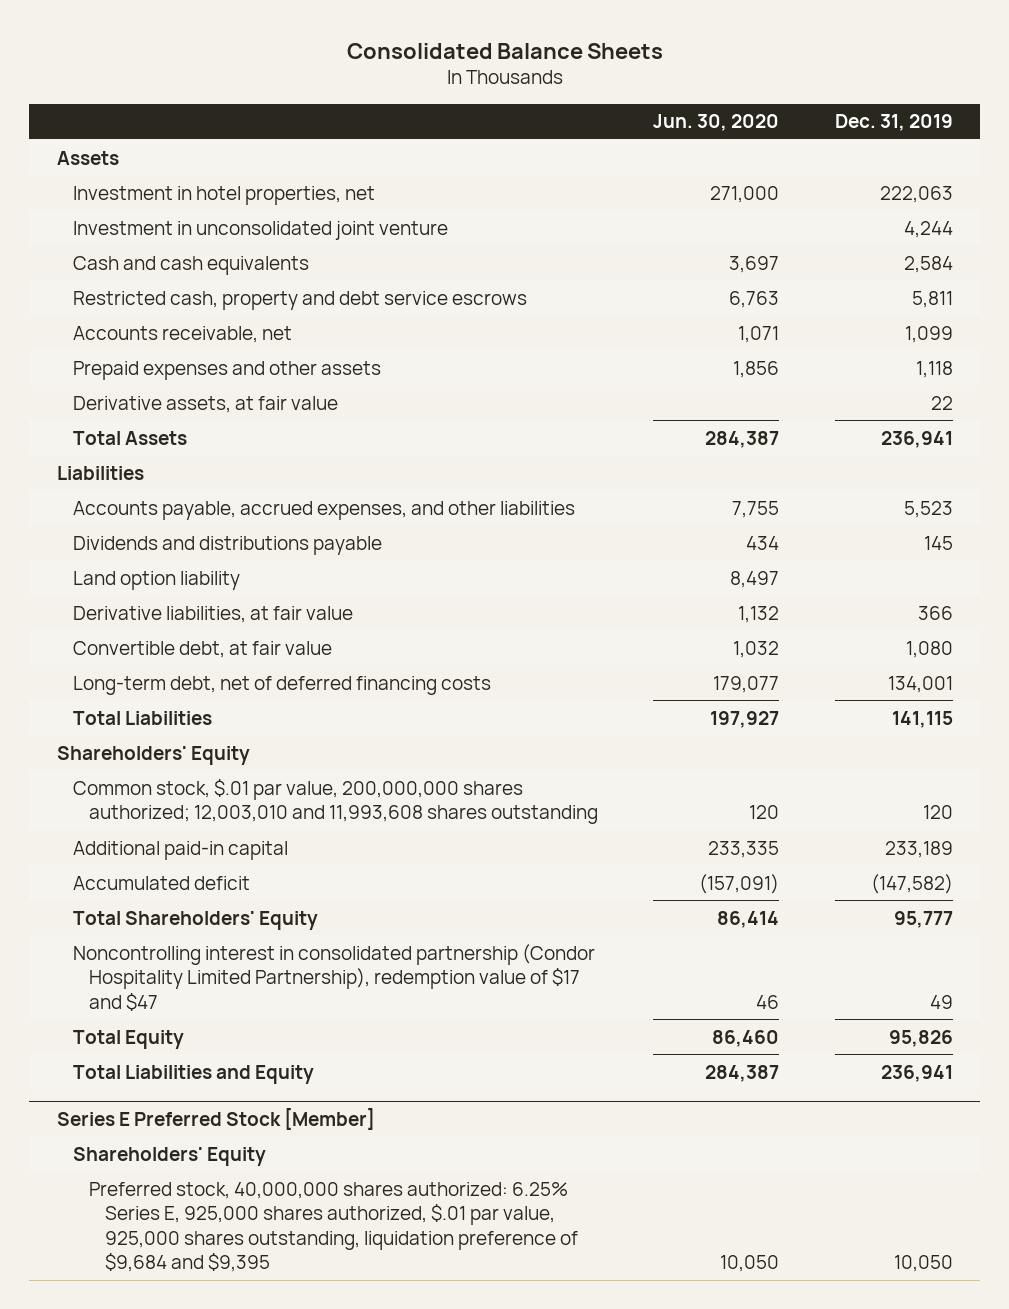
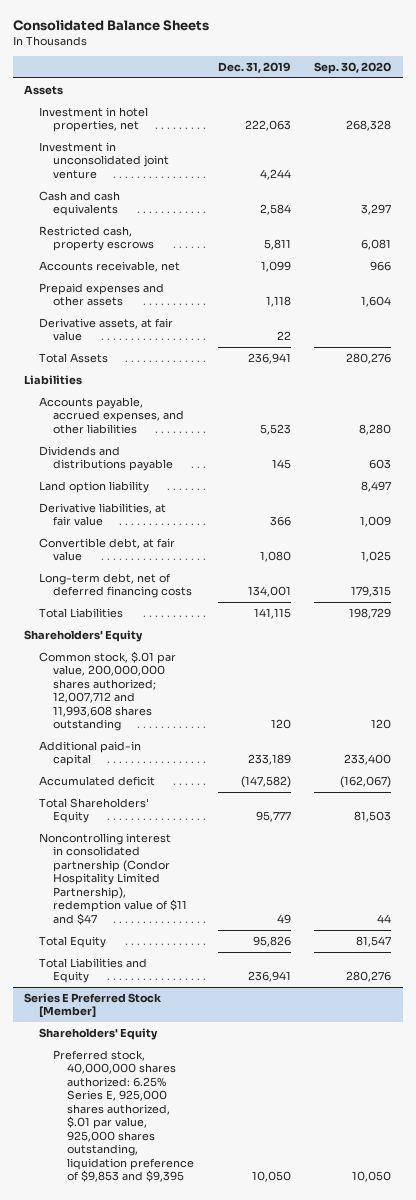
- | Jun. 30, 2020 | Dec. 31, 2019
+ | Dec. 31, 2019 | Sep. 30, 2020
- Restricted cash, property and debt service escrows | 6,763 | 5,811
+ Restricted cash, property escrows | 5,811 | 6,081
- Common stock, $.01 par value, 200,000,000 shares authorized; 12,003,010 and 11,993,608 shares outstanding | 120 | 120
+ Common stock, $.01 par value, 200,000,000 shares authorized; 12,007,712 and 11,993,608 shares outstanding | 120 | 120
- Noncontrolling interest in consolidated partnership (Condor Hospitality Limited Partnership), redemption value of $17 and $47 | 46 | 49
+ Noncontrolling interest in consolidated partnership (Condor Hospitality Limited Partnership), redemption value of $11 and $47 | 49 | 44
@ Series E Preferred Stock [Member]
- Preferred stock, 40,000,000 shares authorized: 6.25% Series E, 925,000 shares authorized, $.01 par value, 925,000 shares outstanding, liquidation preference of $9,684 and $9,395 | 10,050 | 10,050
+ Preferred stock, 40,000,000 shares authorized: 6.25% Series E, 925,000 shares authorized, $.01 par value, 925,000 shares outstanding, liquidation preference of $9,853 and $9,395 | 10,050 | 10,050

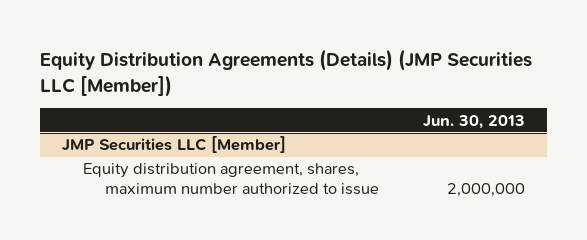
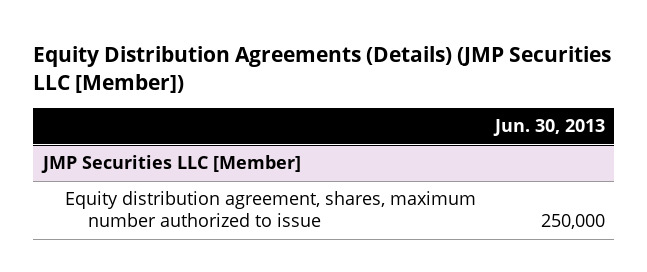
@ JMP Securities LLC [Member]
- Equity distribution agreement, shares, maximum number authorized to issue | 2,000,000
+ Equity distribution agreement, shares, maximum number authorized to issue | 250,000

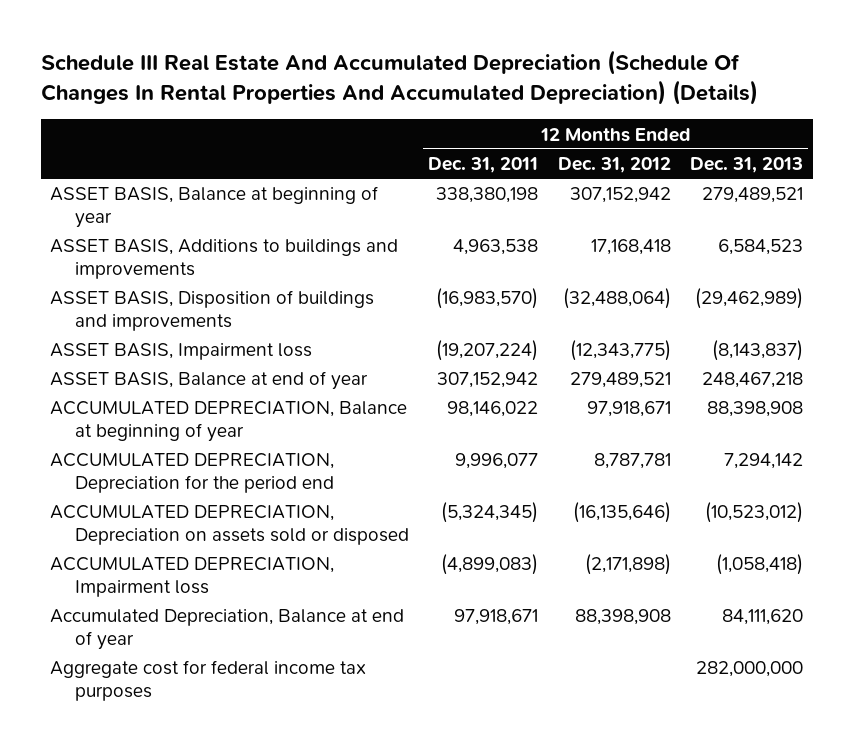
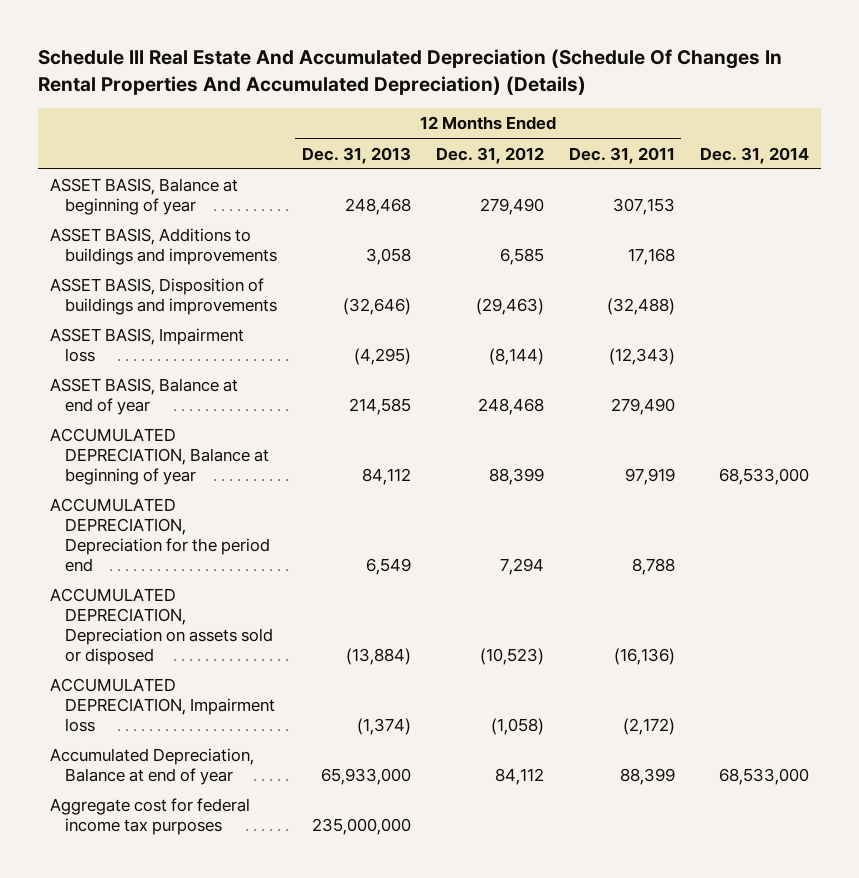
- | 12 Months Ended Dec. 31, 2011 | 12 Months Ended Dec. 31, 2012 | 12 Months Ended Dec. 31, 2013
+ | 12 Months Ended Dec. 31, 2013 | 12 Months Ended Dec. 31, 2012 | 12 Months Ended Dec. 31, 2011 | Dec. 31, 2014
- ASSET BASIS, Balance at beginning of year | 338,380,198 | 307,152,942 | 279,489,521
- ASSET BASIS, Additions to buildings and improvements | 4,963,538 | 17,168,418 | 6,584,523
- ASSET BASIS, Disposition of buildings and improvements | (16,983,570) | (32,488,064) | (29,462,989)
- ASSET BASIS, Impairment loss | (19,207,224) | (12,343,775) | (8,143,837)
- ASSET BASIS, Balance at end of year | 307,152,942 | 279,489,521 | 248,467,218
- ACCUMULATED DEPRECIATION, Balance at beginning of year | 98,146,022 | 97,918,671 | 88,398,908
- ACCUMULATED DEPRECIATION, Depreciation for the period end | 9,996,077 | 8,787,781 | 7,294,142
- ACCUMULATED DEPRECIATION, Depreciation on assets sold or disposed | (5,324,345) | (16,135,646) | (10,523,012)
- ACCUMULATED DEPRECIATION, Impairment loss | (4,899,083) | (2,171,898) | (1,058,418)
- Accumulated Depreciation, Balance at end of year | 97,918,671 | 88,398,908 | 84,111,620
- Aggregate cost for federal income tax purposes | | | 282,000,000
+ ASSET BASIS, Balance at beginning of year | 248,468 | 279,490 | 307,153 |
+ ASSET BASIS, Additions to buildings and improvements | 3,058 | 6,585 | 17,168 |
+ ASSET BASIS, Disposition of buildings and improvements | (32,646) | (29,463) | (32,488) |
+ ASSET BASIS, Impairment loss | (4,295) | (8,144) | (12,343) |
+ ASSET BASIS, Balance at end of year | 214,585 | 248,468 | 279,490 |
+ ACCUMULATED DEPRECIATION, Balance at beginning of year | 84,112 | 88,399 | 97,919 | 68,533,000
+ ACCUMULATED DEPRECIATION, Depreciation for the period end | 6,549 | 7,294 | 8,788 |
+ ACCUMULATED DEPRECIATION, Depreciation on assets sold or disposed | (13,884) | (10,523) | (16,136) |
+ ACCUMULATED DEPRECIATION, Impairment loss | (1,374) | (1,058) | (2,172) |
+ Accumulated Depreciation, Balance at end of year | 65,933,000 | 84,112 | 88,399 | 68,533,000
+ Aggregate cost for federal income tax purposes | 235,000,000 | | |

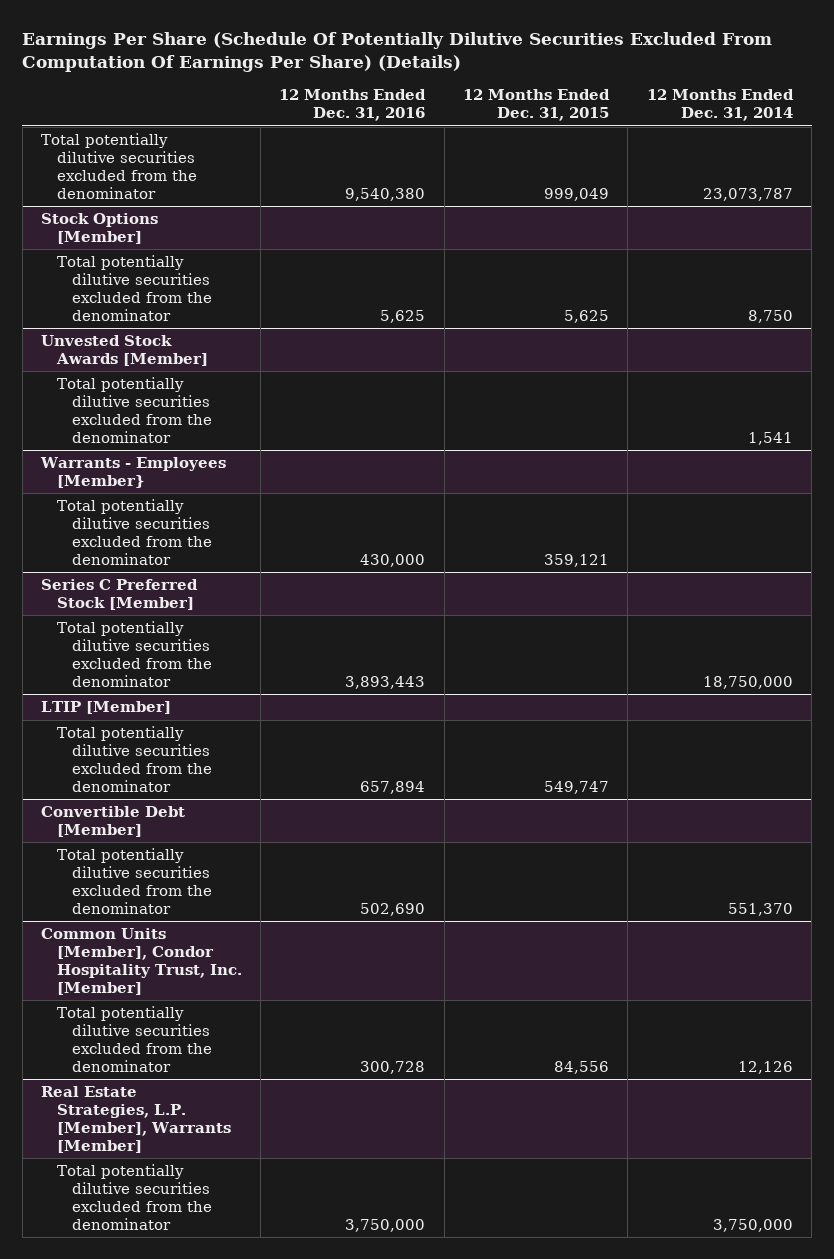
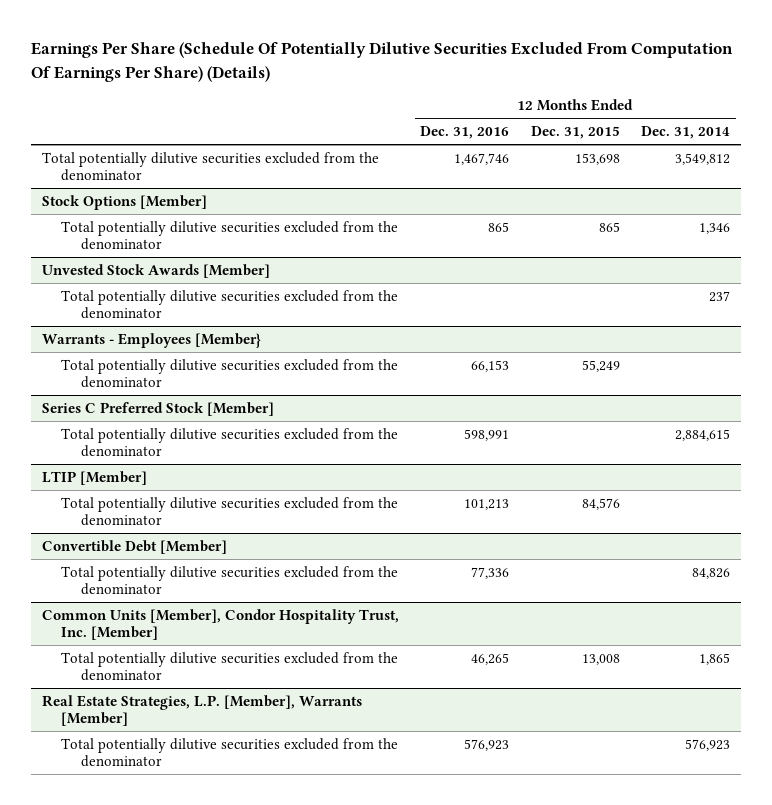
- Total potentially dilutive securities excluded from the denominator | 9,540,380 | 999,049 | 23,073,787
+ Total potentially dilutive securities excluded from the denominator | 1,467,746 | 153,698 | 3,549,812
@ Stock Options [Member]
- Total potentially dilutive securities excluded from the denominator | 5,625 | 5,625 | 8,750
+ Total potentially dilutive securities excluded from the denominator | 865 | 865 | 1,346
@ Unvested Stock Awards [Member]
- Total potentially dilutive securities excluded from the denominator | | | 1,541
+ Total potentially dilutive securities excluded from the denominator | | | 237
@ Warrants - Employees [Member}
- Total potentially dilutive securities excluded from the denominator | 430,000 | 359,121 |
+ Total potentially dilutive securities excluded from the denominator | 66,153 | 55,249 |
@ Series C Preferred Stock [Member]
- Total potentially dilutive securities excluded from the denominator | 3,893,443 | | 18,750,000
+ Total potentially dilutive securities excluded from the denominator | 598,991 | | 2,884,615
@ LTIP [Member]
- Total potentially dilutive securities excluded from the denominator | 657,894 | 549,747 |
+ Total potentially dilutive securities excluded from the denominator | 101,213 | 84,576 |
@ Convertible Debt [Member]
- Total potentially dilutive securities excluded from the denominator | 502,690 | | 551,370
+ Total potentially dilutive securities excluded from the denominator | 77,336 | | 84,826
@ Common Units [Member], Condor Hospitality Trust, Inc. [Member]
- Total potentially dilutive securities excluded from the denominator | 300,728 | 84,556 | 12,126
+ Total potentially dilutive securities excluded from the denominator | 46,265 | 13,008 | 1,865
@ Real Estate Strategies, L.P. [Member], Warrants [Member]
- Total potentially dilutive securities excluded from the denominator | 3,750,000 | | 3,750,000
+ Total potentially dilutive securities excluded from the denominator | 576,923 | | 576,923

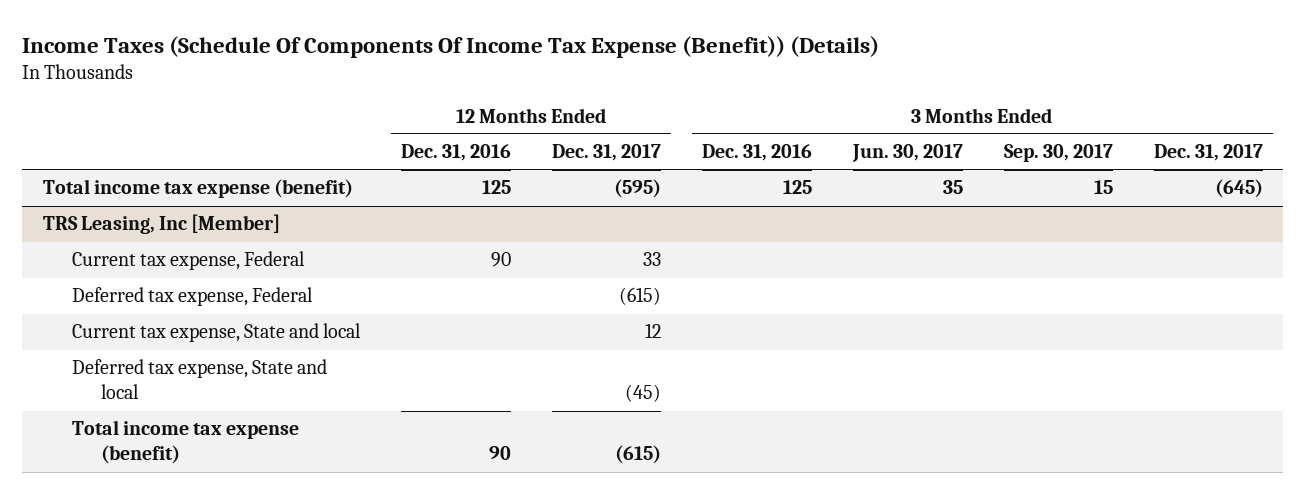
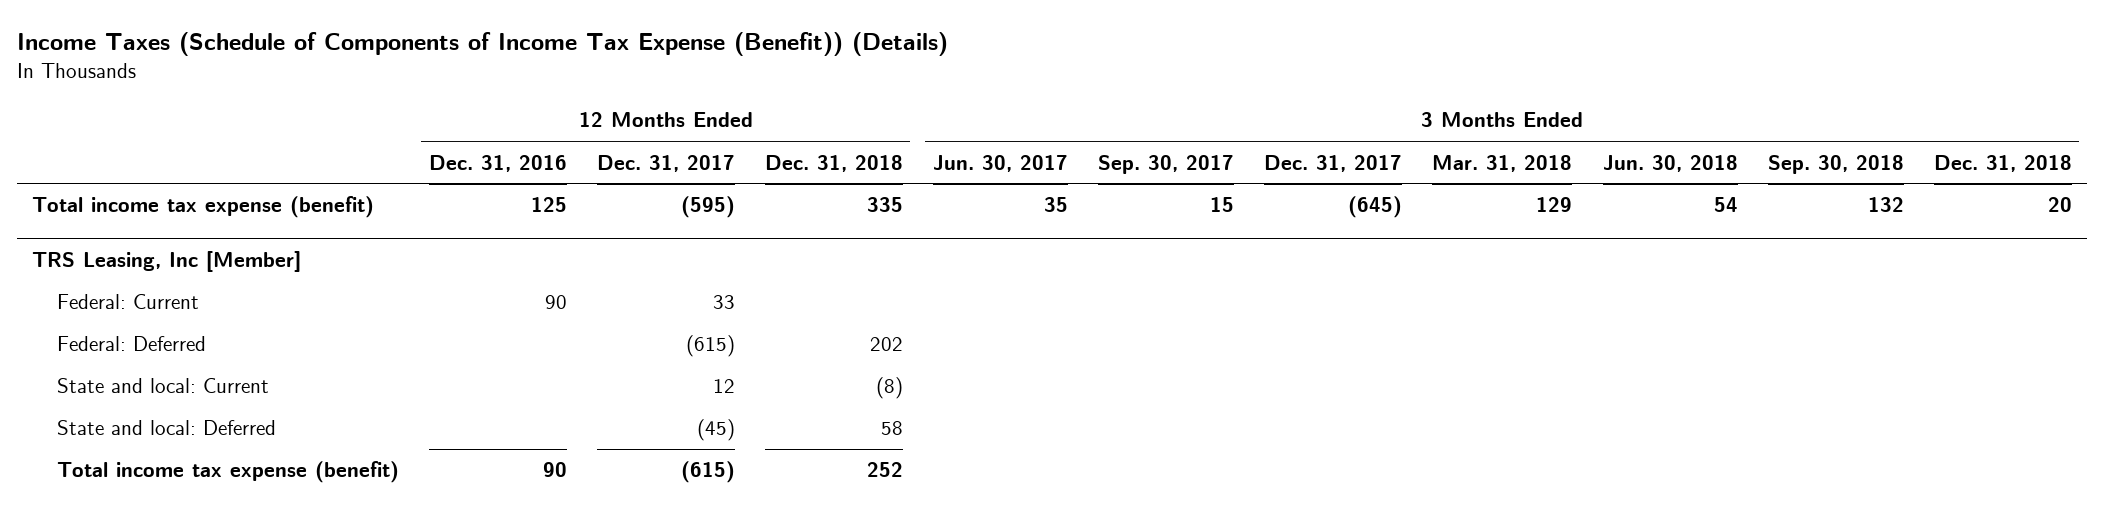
- Income Taxes (Schedule Of Components Of Income Tax Expense (Benefit)) (Details)
+ Income Taxes (Schedule of Components of Income Tax Expense (Benefit)) (Details)
- | 12 Months Ended Dec. 31, 2016 | 12 Months Ended Dec. 31, 2017 | 3 Months Ended Dec. 31, 2016 | 3 Months Ended Jun. 30, 2017 | 3 Months Ended Sep. 30, 2017 | 3 Months Ended Dec. 31, 2017
+ | 12 Months Ended Dec. 31, 2016 | 12 Months Ended Dec. 31, 2017 | 12 Months Ended Dec. 31, 2018 | 3 Months Ended Jun. 30, 2017 | 3 Months Ended Sep. 30, 2017 | 3 Months Ended Dec. 31, 2017 | 3 Months Ended Mar. 31, 2018 | 3 Months Ended Jun. 30, 2018 | 3 Months Ended Sep. 30, 2018 | 3 Months Ended Dec. 31, 2018
@ TRS Leasing, Inc [Member]
- Current tax expense, Federal | 90 | 33 | | | |
- Deferred tax expense, Federal | | (615) | | | |
- Current tax expense, State and local | | 12 | | | |
- Deferred tax expense, State and local | | (45) | | | |
+ Federal: Current | 90 | 33 | | | | | | | |
+ Federal: Deferred | | (615) | 202 | | | | | | |
+ State and local: Current | | 12 | (8) | | | | | | |
+ State and local: Deferred | | (45) | 58 | | | | | | |

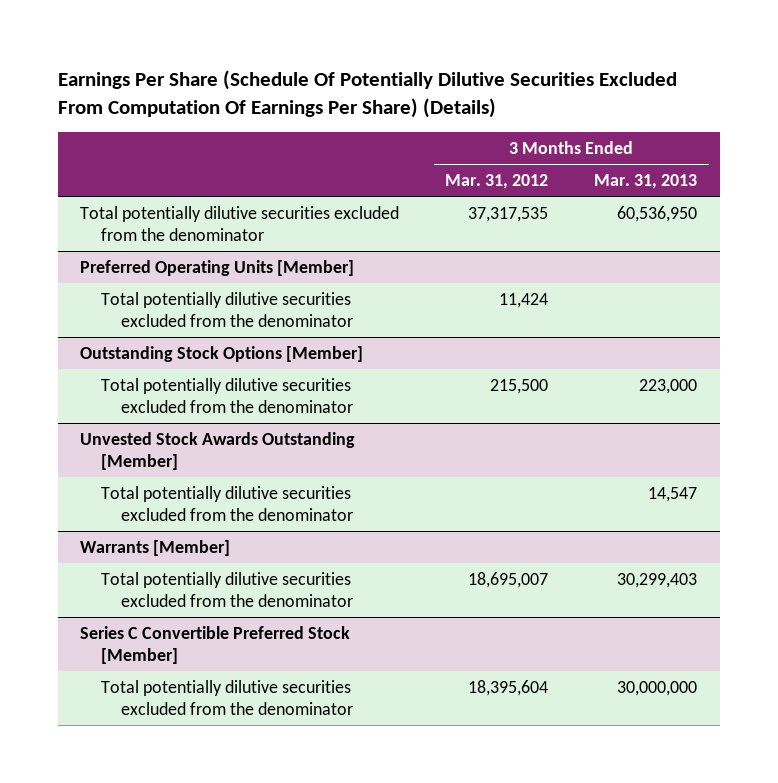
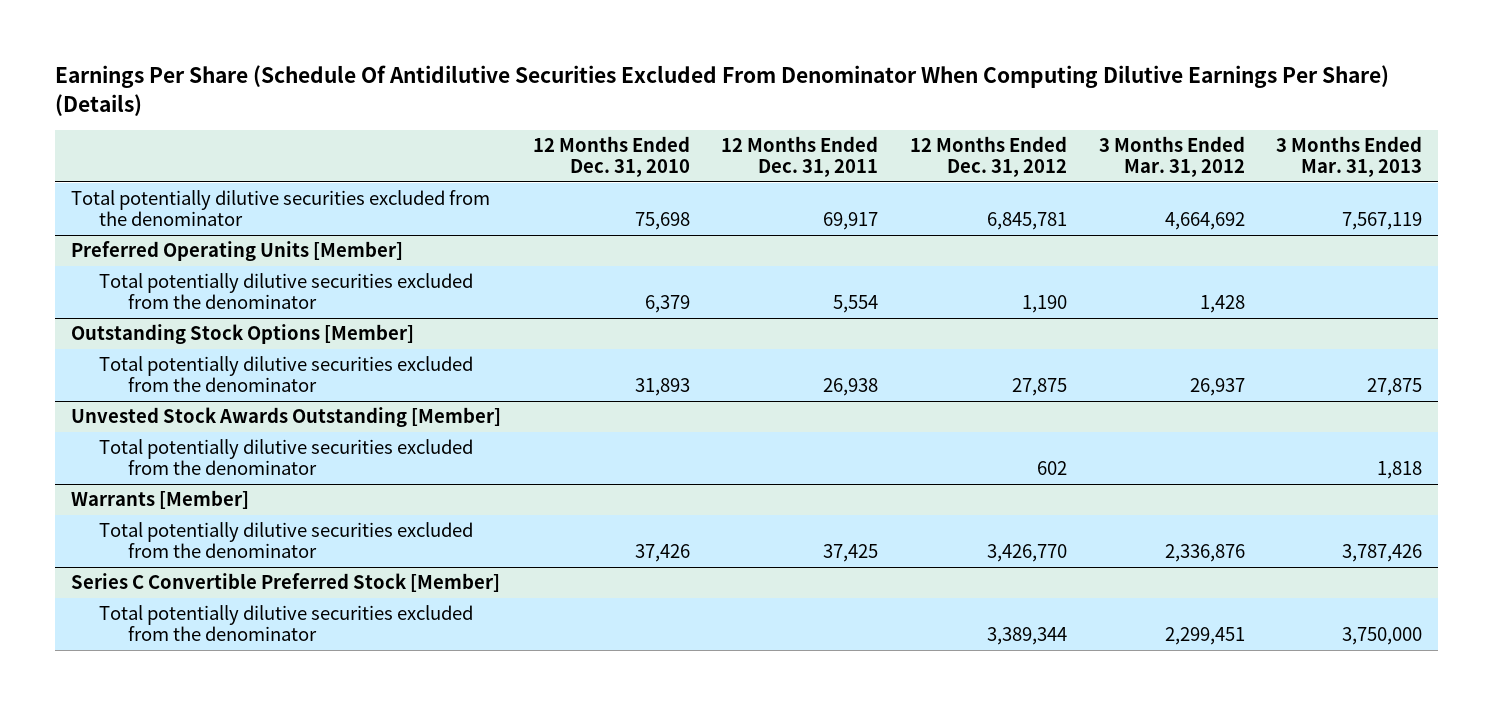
- Earnings Per Share (Schedule Of Potentially Dilutive Securities Excluded From Computation Of Earnings Per Share) (Details)
+ Earnings Per Share (Schedule Of Antidilutive Securities Excluded From Denominator When Computing Dilutive Earnings Per Share) (Details)
- | 3 Months Ended Mar. 31, 2012 | 3 Months Ended Mar. 31, 2013
+ | 12 Months Ended Dec. 31, 2010 | 12 Months Ended Dec. 31, 2011 | 12 Months Ended Dec. 31, 2012 | 3 Months Ended Mar. 31, 2012 | 3 Months Ended Mar. 31, 2013
- Total potentially dilutive securities excluded from the denominator | 37,317,535 | 60,536,950
+ Total potentially dilutive securities excluded from the denominator | 75,698 | 69,917 | 6,845,781 | 4,664,692 | 7,567,119
@ Preferred Operating Units [Member]
- Total potentially dilutive securities excluded from the denominator | 11,424 |
+ Total potentially dilutive securities excluded from the denominator | 6,379 | 5,554 | 1,190 | 1,428 |
@ Outstanding Stock Options [Member]
- Total potentially dilutive securities excluded from the denominator | 215,500 | 223,000
+ Total potentially dilutive securities excluded from the denominator | 31,893 | 26,938 | 27,875 | 26,937 | 27,875
@ Unvested Stock Awards Outstanding [Member]
- Total potentially dilutive securities excluded from the denominator | | 14,547
+ Total potentially dilutive securities excluded from the denominator | | | 602 | | 1,818
@ Warrants [Member]
- Total potentially dilutive securities excluded from the denominator | 18,695,007 | 30,299,403
+ Total potentially dilutive securities excluded from the denominator | 37,426 | 37,425 | 3,426,770 | 2,336,876 | 3,787,426
@ Series C Convertible Preferred Stock [Member]
- Total potentially dilutive securities excluded from the denominator | 18,395,604 | 30,000,000
+ Total potentially dilutive securities excluded from the denominator | | | 3,389,344 | 2,299,451 | 3,750,000

